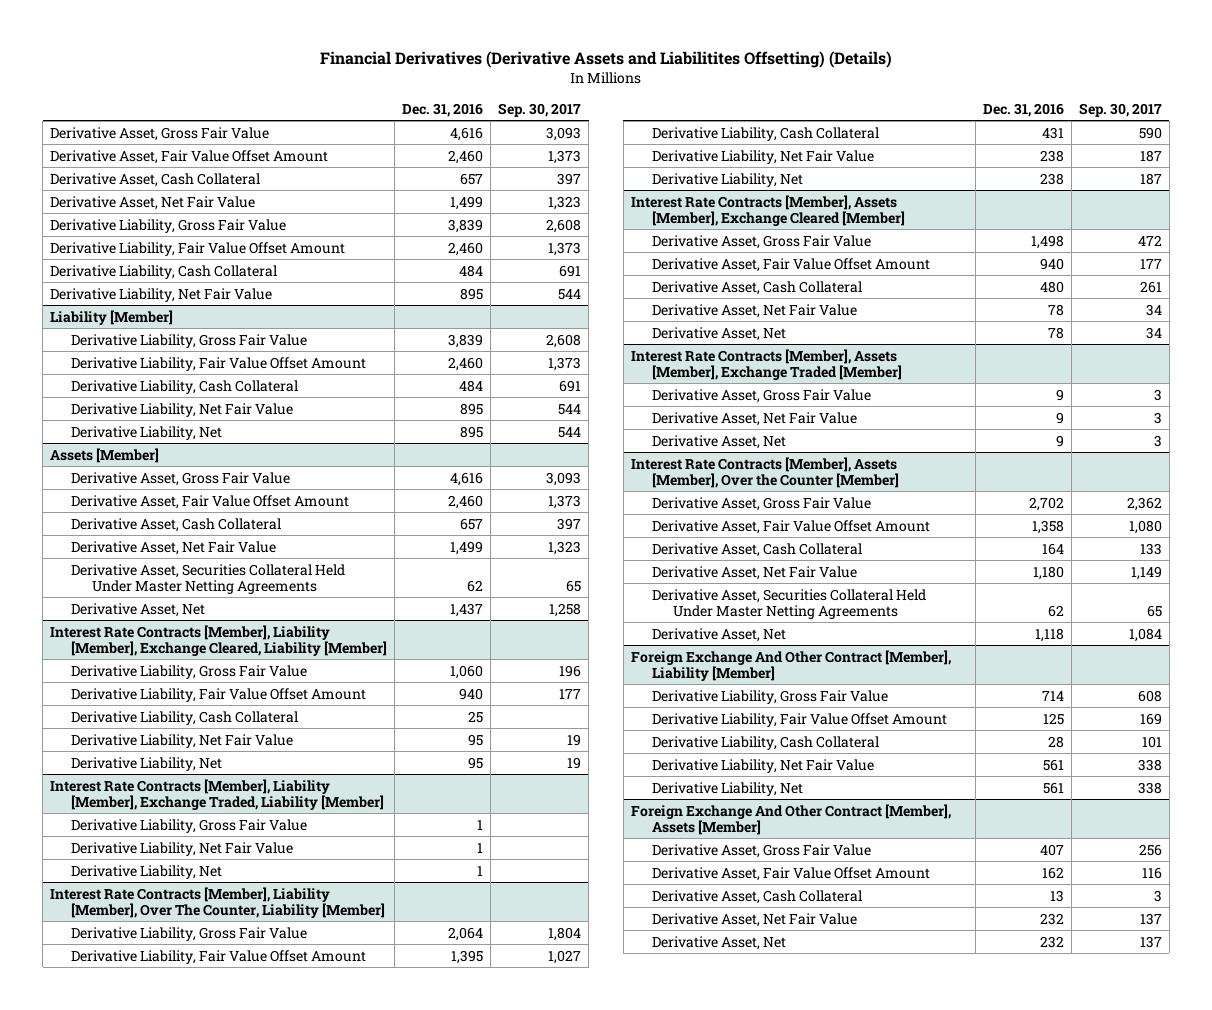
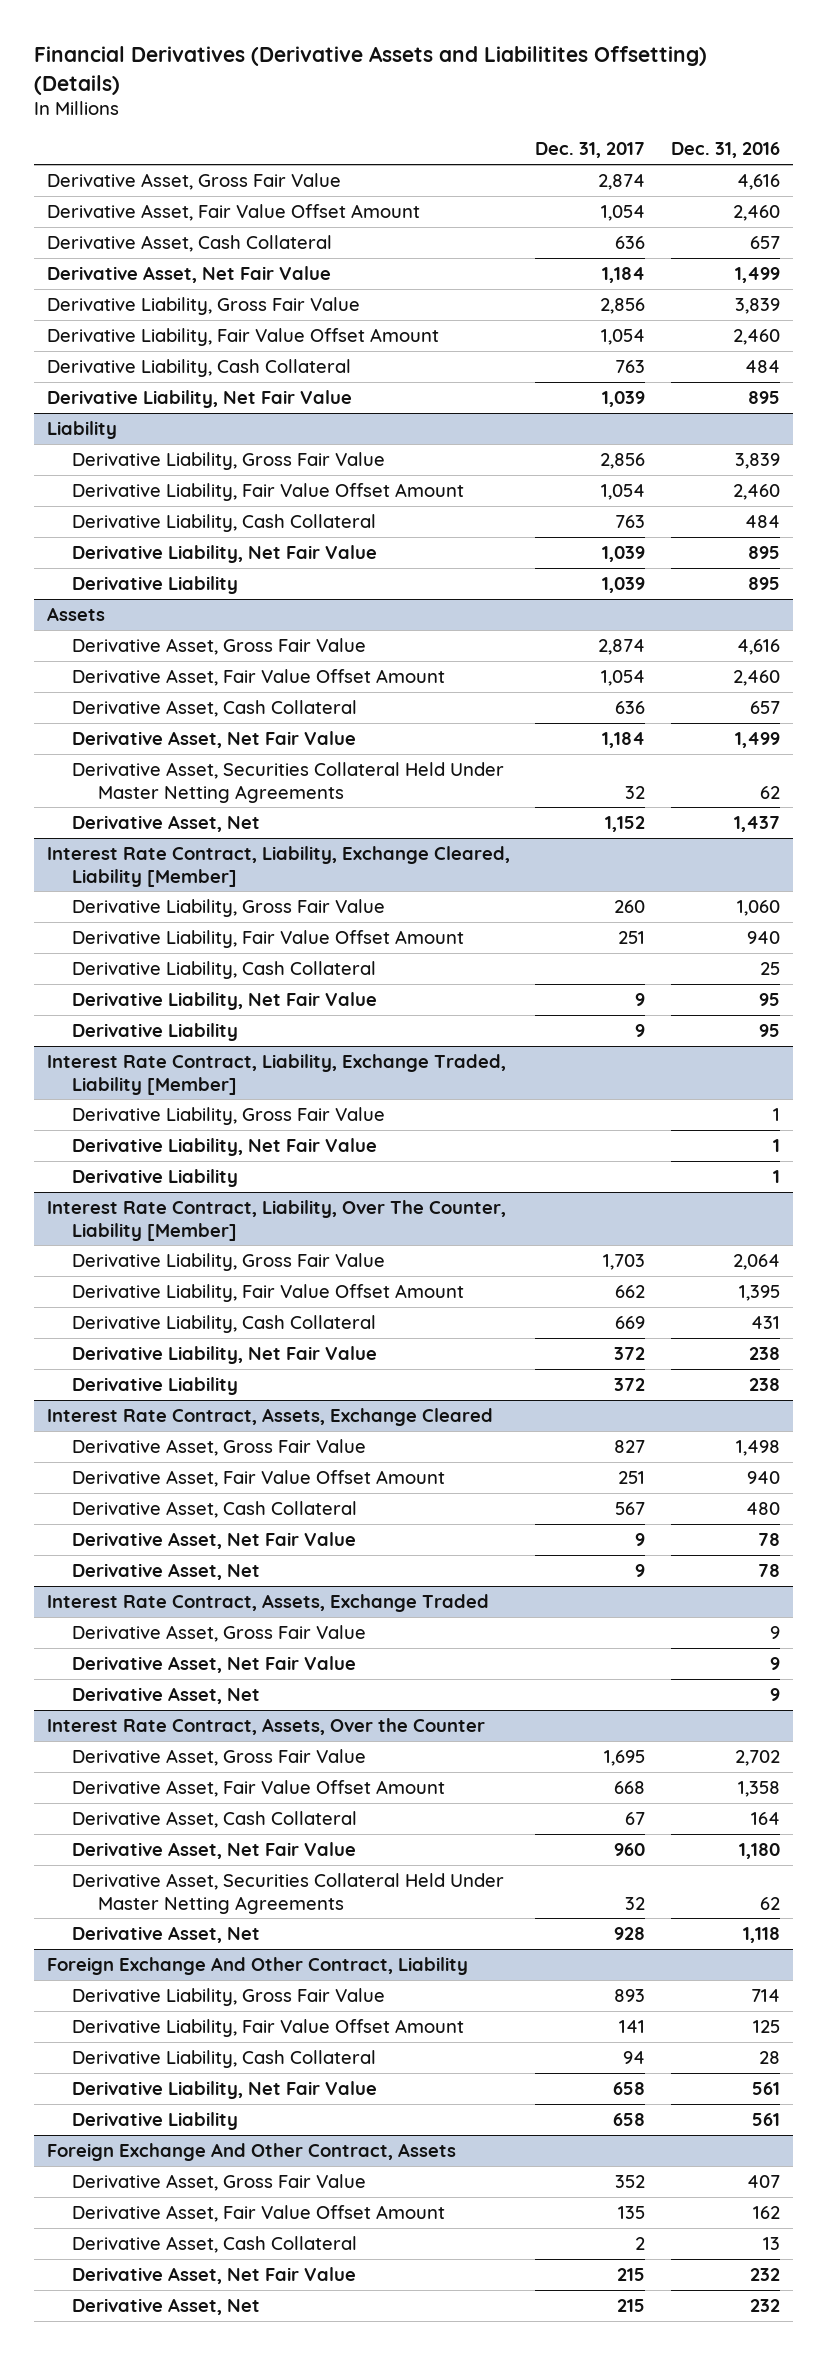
- | Dec. 31, 2016 | Sep. 30, 2017
+ | Dec. 31, 2017 | Dec. 31, 2016
- Liability [Member]
+ Liability
- Derivative Liability, Net | 895 | 544
- Assets [Member]
+ Derivative Liability | 1,039 | 895
+ Assets
- Interest Rate Contracts [Member], Liability [Member], Exchange Cleared, Liability [Member]
+ Interest Rate Contract, Liability, Exchange Cleared, Liability [Member]
- Derivative Liability, Net | 95 | 19
- Interest Rate Contracts [Member], Liability [Member], Exchange Traded, Liability [Member]
+ Derivative Liability | 9 | 95
+ Interest Rate Contract, Liability, Exchange Traded, Liability [Member]
- Derivative Liability, Net | 1 |
- Interest Rate Contracts [Member], Liability [Member], Over The Counter, Liability [Member]
+ Derivative Liability | | 1
+ Interest Rate Contract, Liability, Over The Counter, Liability [Member]
- Derivative Liability, Net | 238 | 187
- Interest Rate Contracts [Member], Assets [Member], Exchange Cleared [Member]
+ Derivative Liability | 372 | 238
+ Interest Rate Contract, Assets, Exchange Cleared
- Interest Rate Contracts [Member], Assets [Member], Exchange Traded [Member]
+ Interest Rate Contract, Assets, Exchange Traded
- Interest Rate Contracts [Member], Assets [Member], Over the Counter [Member]
+ Interest Rate Contract, Assets, Over the Counter
- Foreign Exchange And Other Contract [Member], Liability [Member]
+ Foreign Exchange And Other Contract, Liability
- Derivative Liability, Net | 561 | 338
- Foreign Exchange And Other Contract [Member], Assets [Member]
+ Derivative Liability | 658 | 561
+ Foreign Exchange And Other Contract, Assets

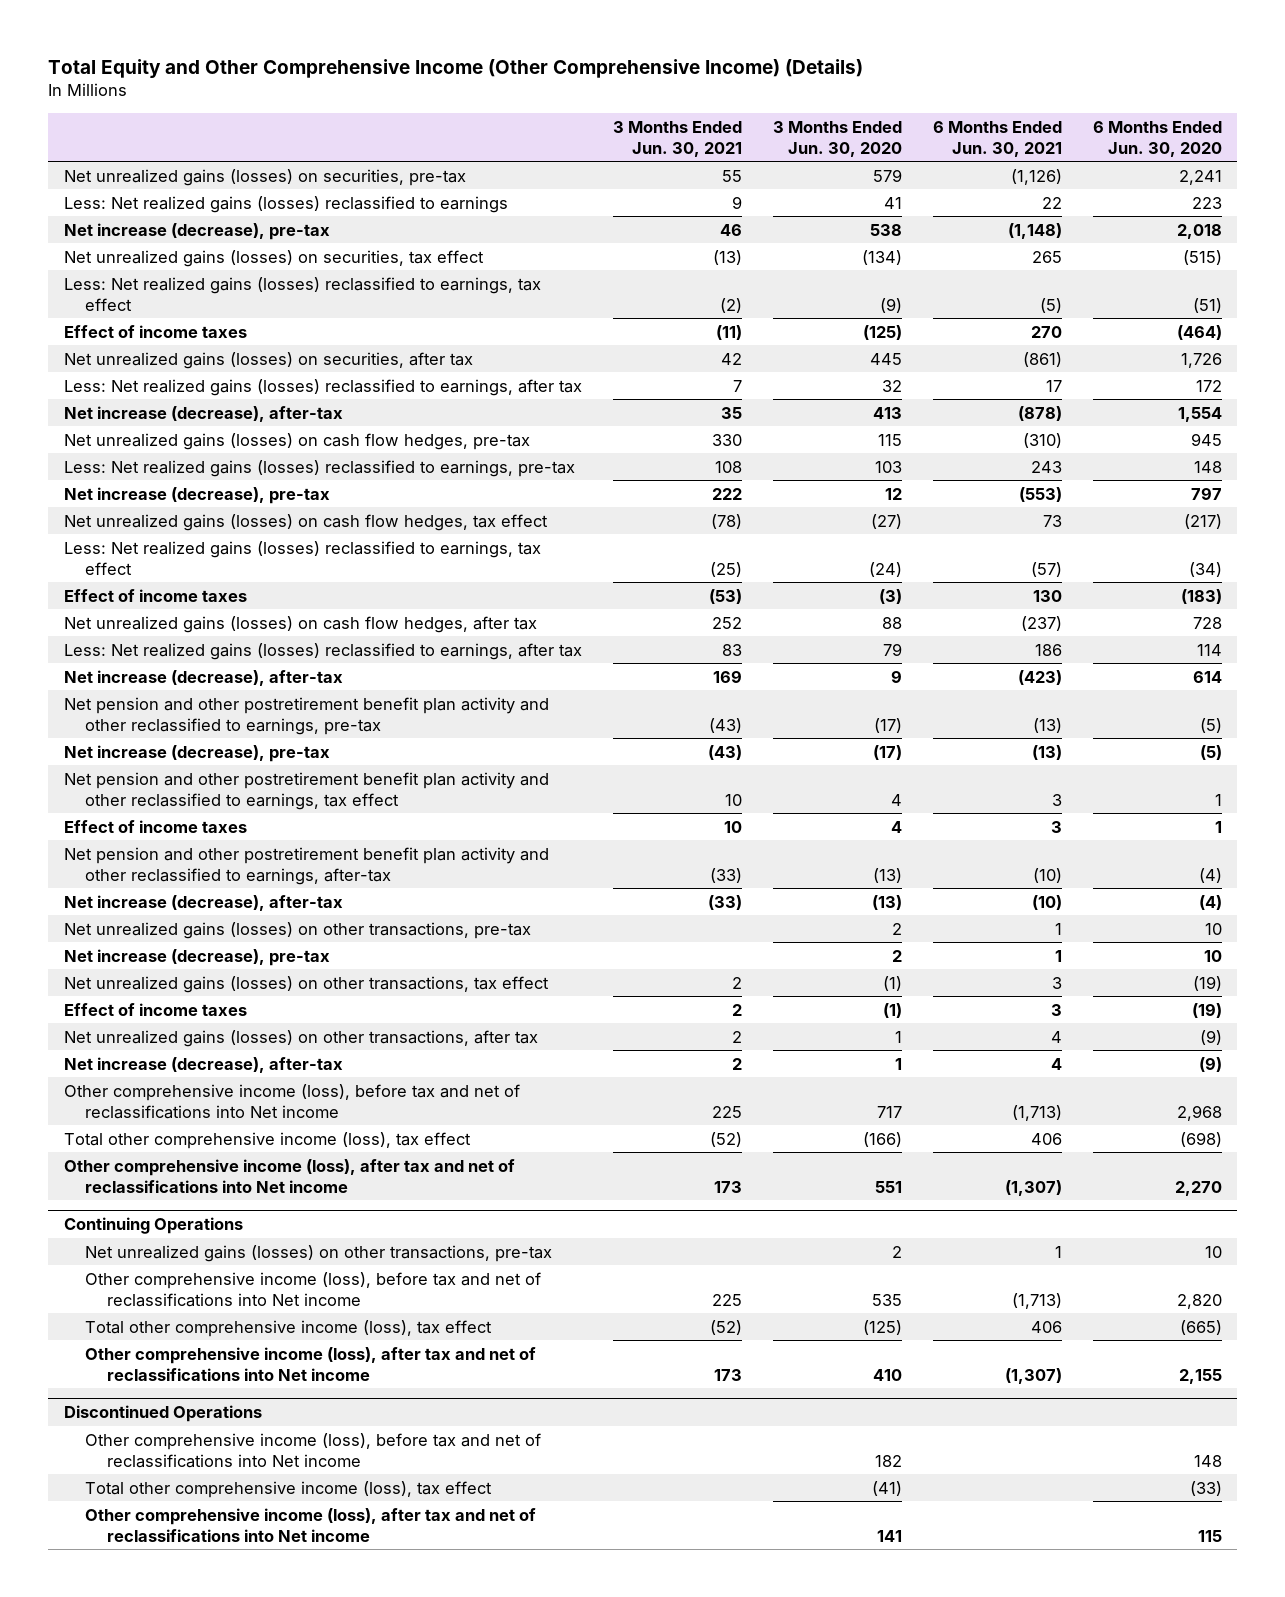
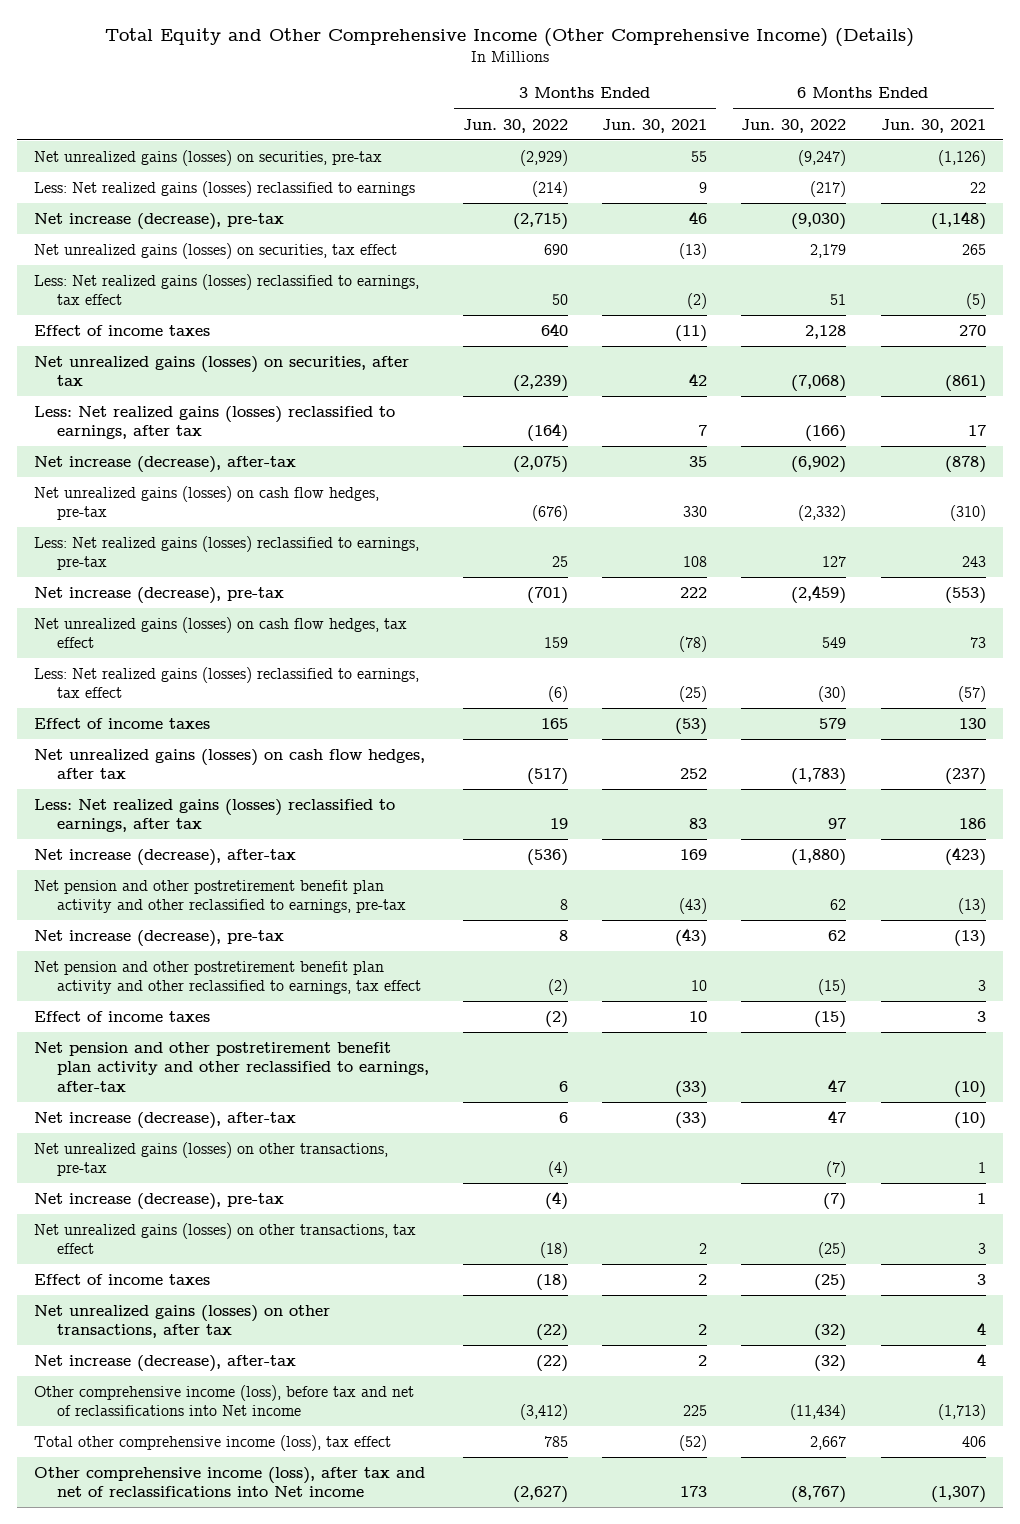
- | 3 Months Ended Jun. 30, 2021 | 3 Months Ended Jun. 30, 2020 | 6 Months Ended Jun. 30, 2021 | 6 Months Ended Jun. 30, 2020
+ | 3 Months Ended Jun. 30, 2022 | 3 Months Ended Jun. 30, 2021 | 6 Months Ended Jun. 30, 2022 | 6 Months Ended Jun. 30, 2021
- Continuing Operations
- Net unrealized gains (losses) on other transactions, pre-tax | | 2 | 1 | 10
- Other comprehensive income (loss), before tax and net of reclassifications into Net income | 225 | 535 | (1,713) | 2,820
- Total other comprehensive income (loss), tax effect | (52) | (125) | 406 | (665)
- Other comprehensive income (loss), after tax and net of reclassifications into Net income | 173 | 410 | (1,307) | 2,155
- Discontinued Operations
- Other comprehensive income (loss), before tax and net of reclassifications into Net income | | 182 | | 148
- Total other comprehensive income (loss), tax effect | | (41) | | (33)
- Other comprehensive income (loss), after tax and net of reclassifications into Net income | | 141 | | 115

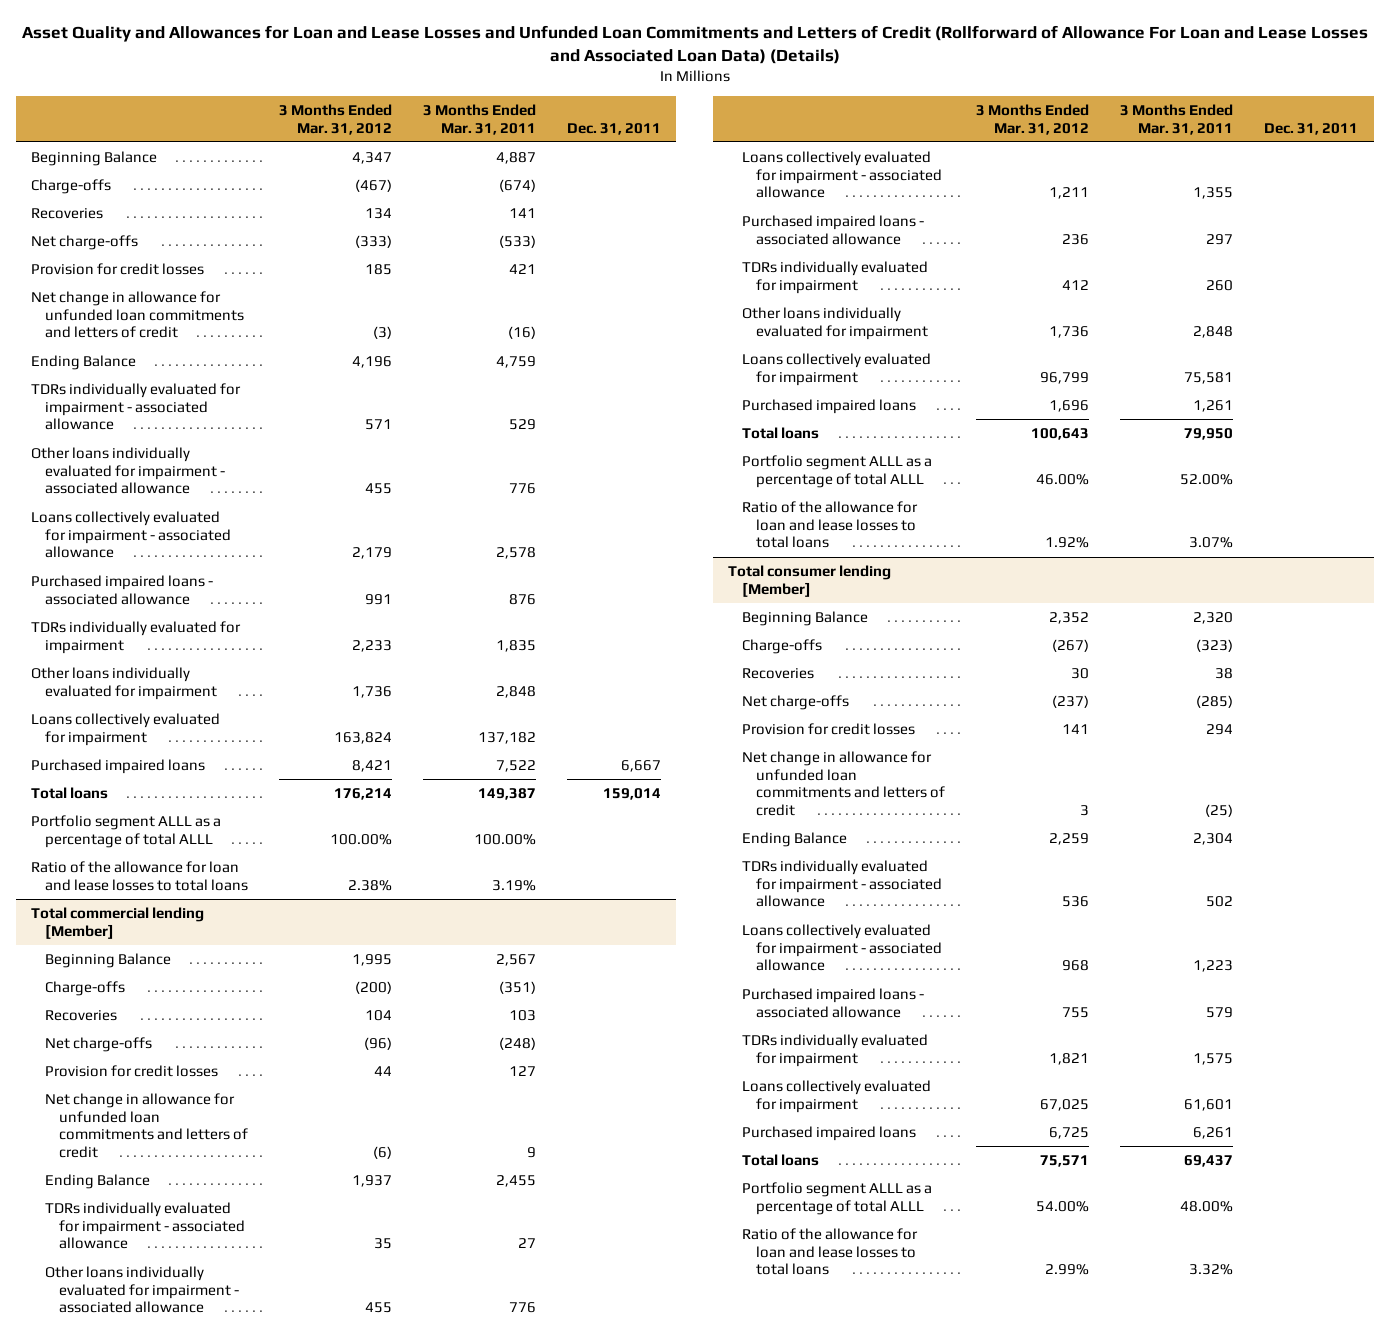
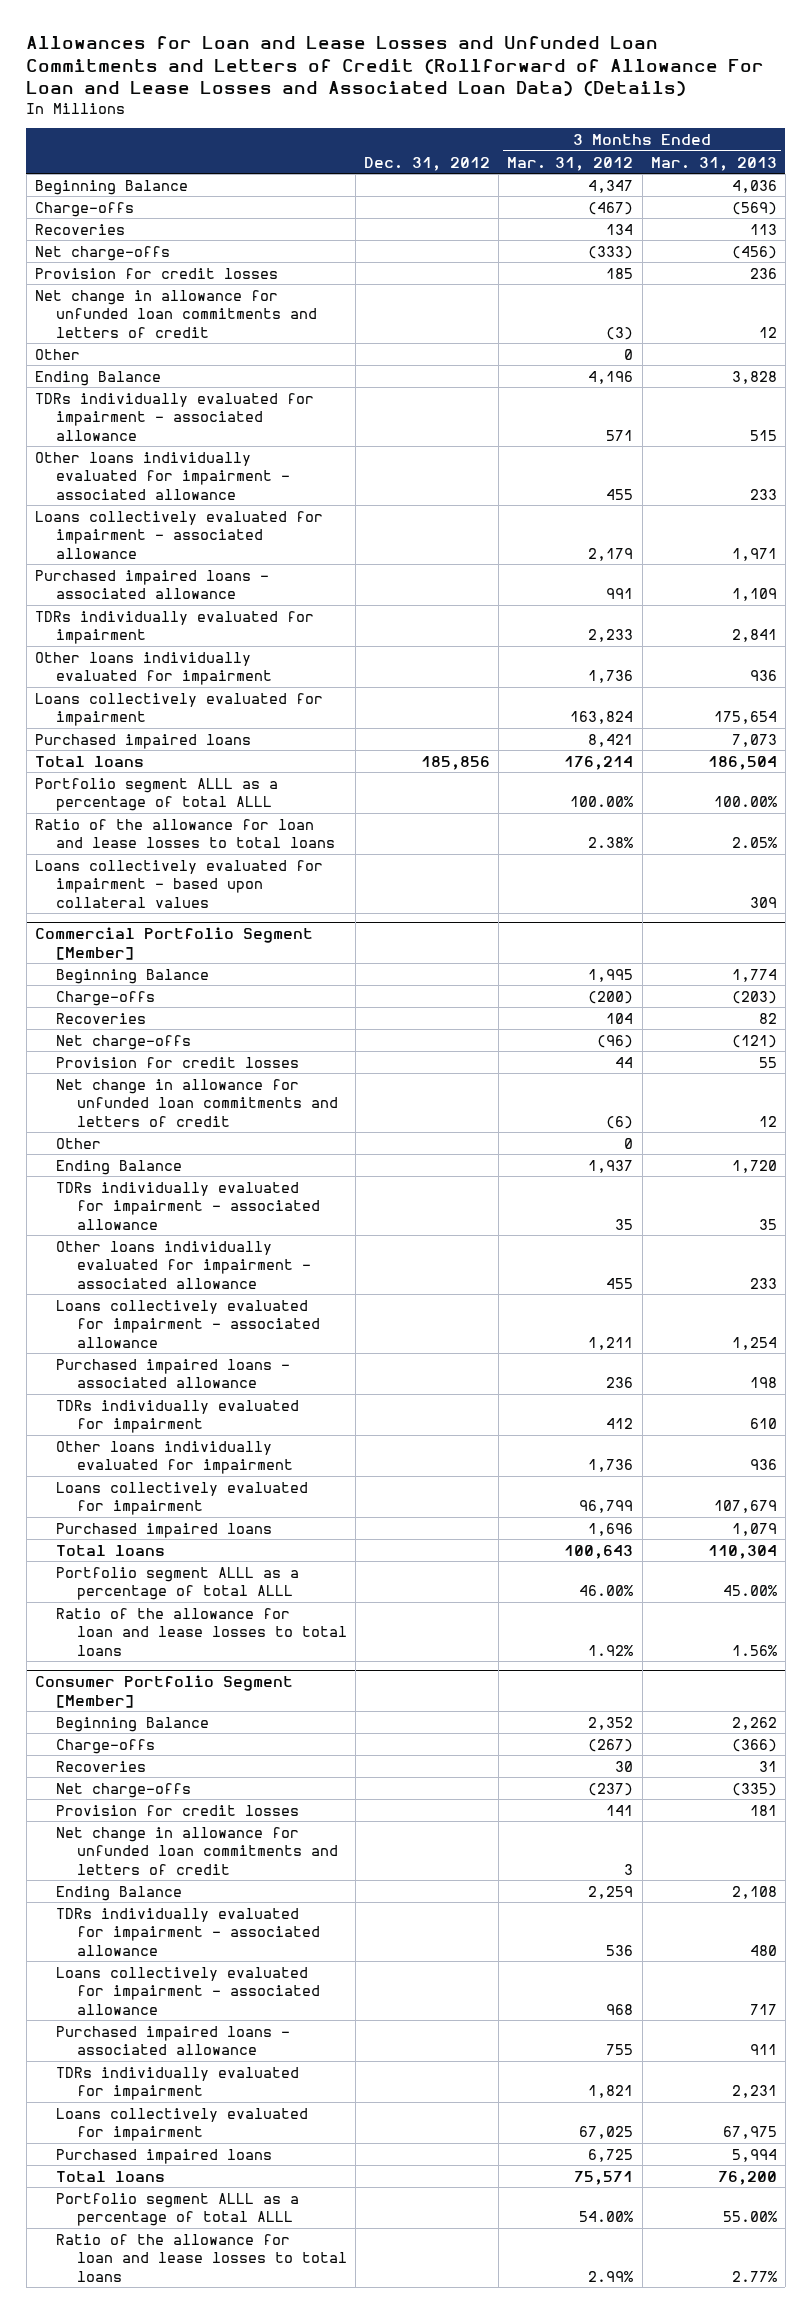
- Asset Quality and Allowances for Loan and Lease Losses and Unfunded Loan Commitments and Letters of Credit (Rollforward of Allowance For Loan and Lease Losses and Associated Loan Data) (Details)
+ Allowances for Loan and Lease Losses and Unfunded Loan Commitments and Letters of Credit (Rollforward of Allowance For Loan and Lease Losses and Associated Loan Data) (Details)
- | 3 Months Ended Mar. 31, 2012 | 3 Months Ended Mar. 31, 2011 | Dec. 31, 2011
+ | Dec. 31, 2012 | 3 Months Ended Mar. 31, 2012 | 3 Months Ended Mar. 31, 2013
+ Other | | 0 |
- Total commercial lending [Member]
+ Loans collectively evaluated for impairment - based upon collateral values | | | 309
+ Commercial Portfolio Segment [Member]
+ Other | | 0 |
- Total consumer lending [Member]
+ Consumer Portfolio Segment [Member]

